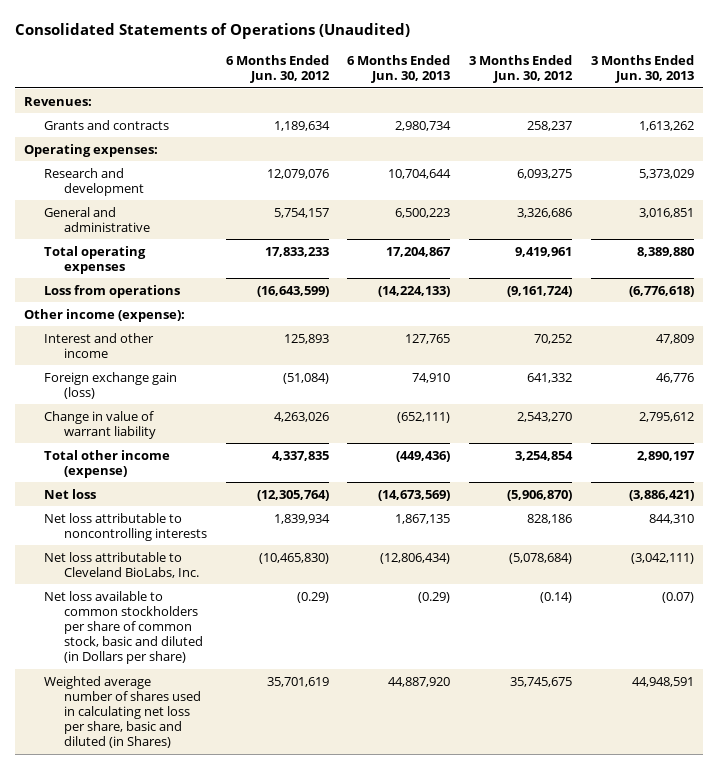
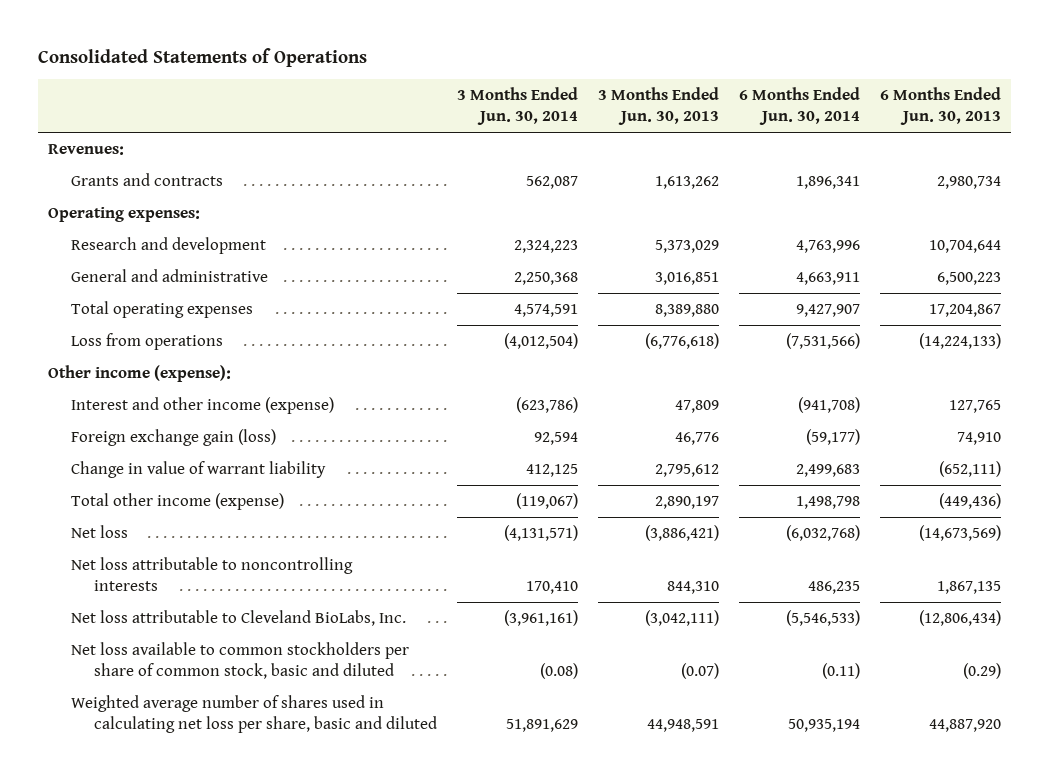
- Consolidated Statements of Operations (Unaudited)
+ Consolidated Statements of Operations
- | 6 Months Ended Jun. 30, 2012 | 6 Months Ended Jun. 30, 2013 | 3 Months Ended Jun. 30, 2012 | 3 Months Ended Jun. 30, 2013
+ | 3 Months Ended Jun. 30, 2014 | 3 Months Ended Jun. 30, 2013 | 6 Months Ended Jun. 30, 2014 | 6 Months Ended Jun. 30, 2013
- Interest and other income | 125,893 | 127,765 | 70,252 | 47,809
+ Interest and other income (expense) | (623,786) | 47,809 | (941,708) | 127,765
- Net loss available to common stockholders per share of common stock, basic and diluted (in Dollars per share) | (0.29) | (0.29) | (0.14) | (0.07)
- Weighted average number of shares used in calculating net loss per share, basic and diluted (in Shares) | 35,701,619 | 44,887,920 | 35,745,675 | 44,948,591
+ Net loss available to common stockholders per share of common stock, basic and diluted | (0.08) | (0.07) | (0.11) | (0.29)
+ Weighted average number of shares used in calculating net loss per share, basic and diluted | 51,891,629 | 44,948,591 | 50,935,194 | 44,887,920

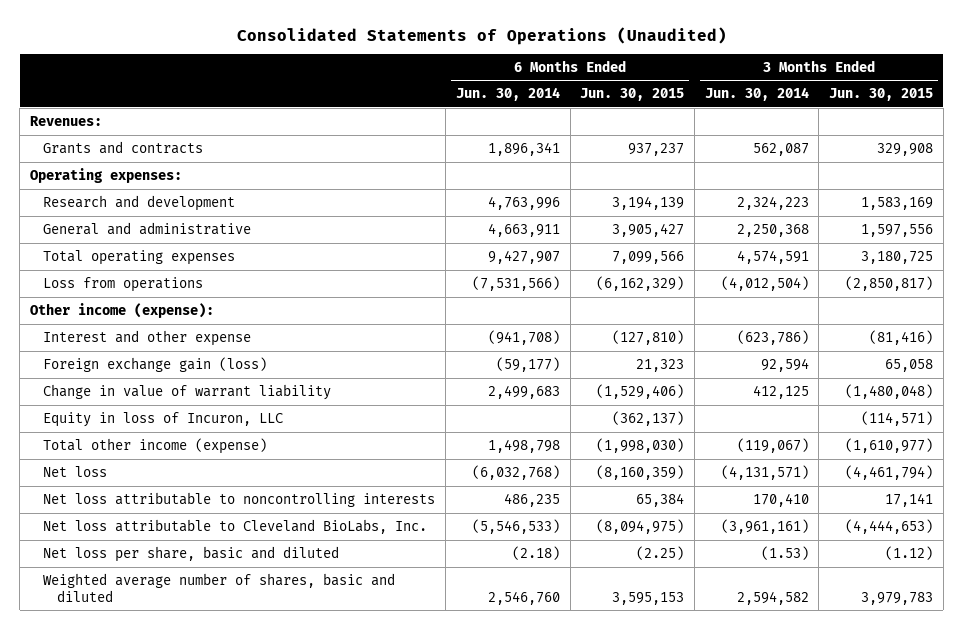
- Consolidated Statements of Operations
+ Consolidated Statements of Operations (Unaudited)
- | 3 Months Ended Jun. 30, 2014 | 3 Months Ended Jun. 30, 2013 | 6 Months Ended Jun. 30, 2014 | 6 Months Ended Jun. 30, 2013
+ | 6 Months Ended Jun. 30, 2014 | 6 Months Ended Jun. 30, 2015 | 3 Months Ended Jun. 30, 2014 | 3 Months Ended Jun. 30, 2015
- Interest and other income (expense) | (623,786) | 47,809 | (941,708) | 127,765
+ Interest and other expense | (941,708) | (127,810) | (623,786) | (81,416)
+ Equity in loss of Incuron, LLC | | (362,137) | | (114,571)
- Net loss available to common stockholders per share of common stock, basic and diluted | (0.08) | (0.07) | (0.11) | (0.29)
- Weighted average number of shares used in calculating net loss per share, basic and diluted | 51,891,629 | 44,948,591 | 50,935,194 | 44,887,920
+ Net loss per share, basic and diluted | (2.18) | (2.25) | (1.53) | (1.12)
+ Weighted average number of shares, basic and diluted | 2,546,760 | 3,595,153 | 2,594,582 | 3,979,783

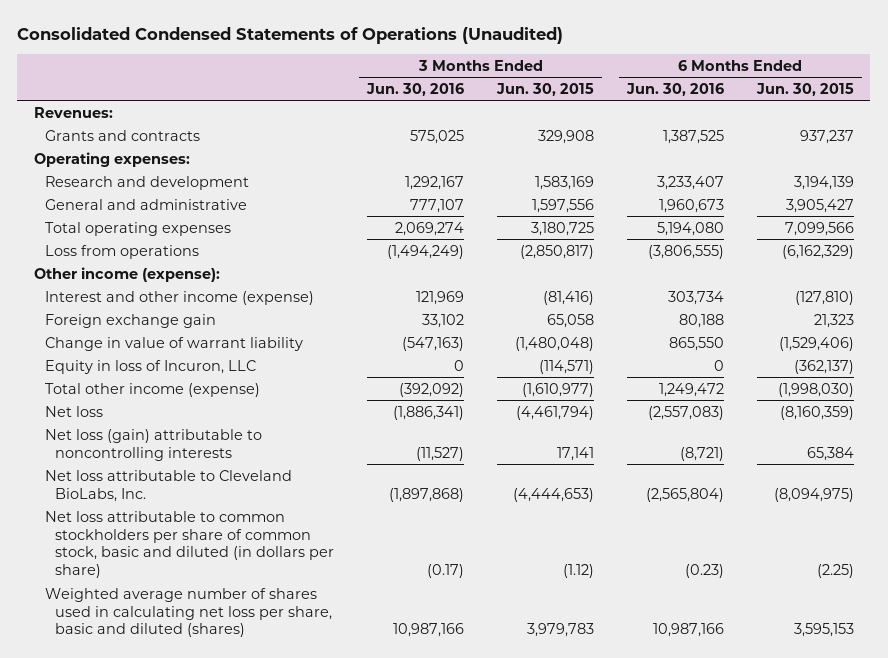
- Consolidated Statements of Operations (Unaudited)
+ Consolidated Condensed Statements of Operations (Unaudited)
- | 6 Months Ended Jun. 30, 2014 | 6 Months Ended Jun. 30, 2015 | 3 Months Ended Jun. 30, 2014 | 3 Months Ended Jun. 30, 2015
+ | 3 Months Ended Jun. 30, 2016 | 3 Months Ended Jun. 30, 2015 | 6 Months Ended Jun. 30, 2016 | 6 Months Ended Jun. 30, 2015
- Interest and other expense | (941,708) | (127,810) | (623,786) | (81,416)
- Foreign exchange gain (loss) | (59,177) | 21,323 | 92,594 | 65,058
+ Interest and other income (expense) | 121,969 | (81,416) | 303,734 | (127,810)
+ Foreign exchange gain | 33,102 | 65,058 | 80,188 | 21,323
- Net loss attributable to noncontrolling interests | 486,235 | 65,384 | 170,410 | 17,141
+ Net loss (gain) attributable to noncontrolling interests | (11,527) | 17,141 | (8,721) | 65,384
- Net loss per share, basic and diluted | (2.18) | (2.25) | (1.53) | (1.12)
- Weighted average number of shares, basic and diluted | 2,546,760 | 3,595,153 | 2,594,582 | 3,979,783
+ Net loss attributable to common stockholders per share of common stock, basic and diluted (in dollars per share) | (0.17) | (1.12) | (0.23) | (2.25)
+ Weighted average number of shares used in calculating net loss per share, basic and diluted (shares) | 10,987,166 | 3,979,783 | 10,987,166 | 3,595,153

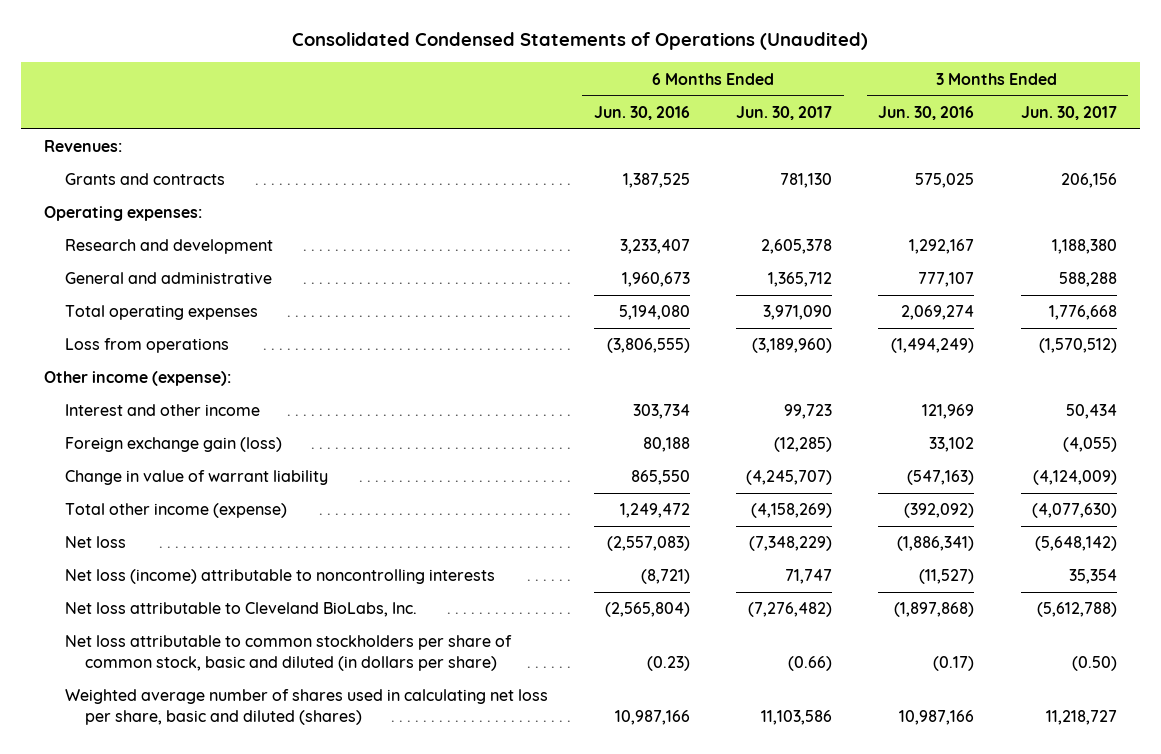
- | 3 Months Ended Jun. 30, 2016 | 3 Months Ended Jun. 30, 2015 | 6 Months Ended Jun. 30, 2016 | 6 Months Ended Jun. 30, 2015
+ | 6 Months Ended Jun. 30, 2016 | 6 Months Ended Jun. 30, 2017 | 3 Months Ended Jun. 30, 2016 | 3 Months Ended Jun. 30, 2017
- Interest and other income (expense) | 121,969 | (81,416) | 303,734 | (127,810)
- Foreign exchange gain | 33,102 | 65,058 | 80,188 | 21,323
+ Interest and other income | 303,734 | 99,723 | 121,969 | 50,434
+ Foreign exchange gain (loss) | 80,188 | (12,285) | 33,102 | (4,055)
- Equity in loss of Incuron, LLC | 0 | (114,571) | 0 | (362,137)
- Net loss (gain) attributable to noncontrolling interests | (11,527) | 17,141 | (8,721) | 65,384
+ Net loss (income) attributable to noncontrolling interests | (8,721) | 71,747 | (11,527) | 35,354

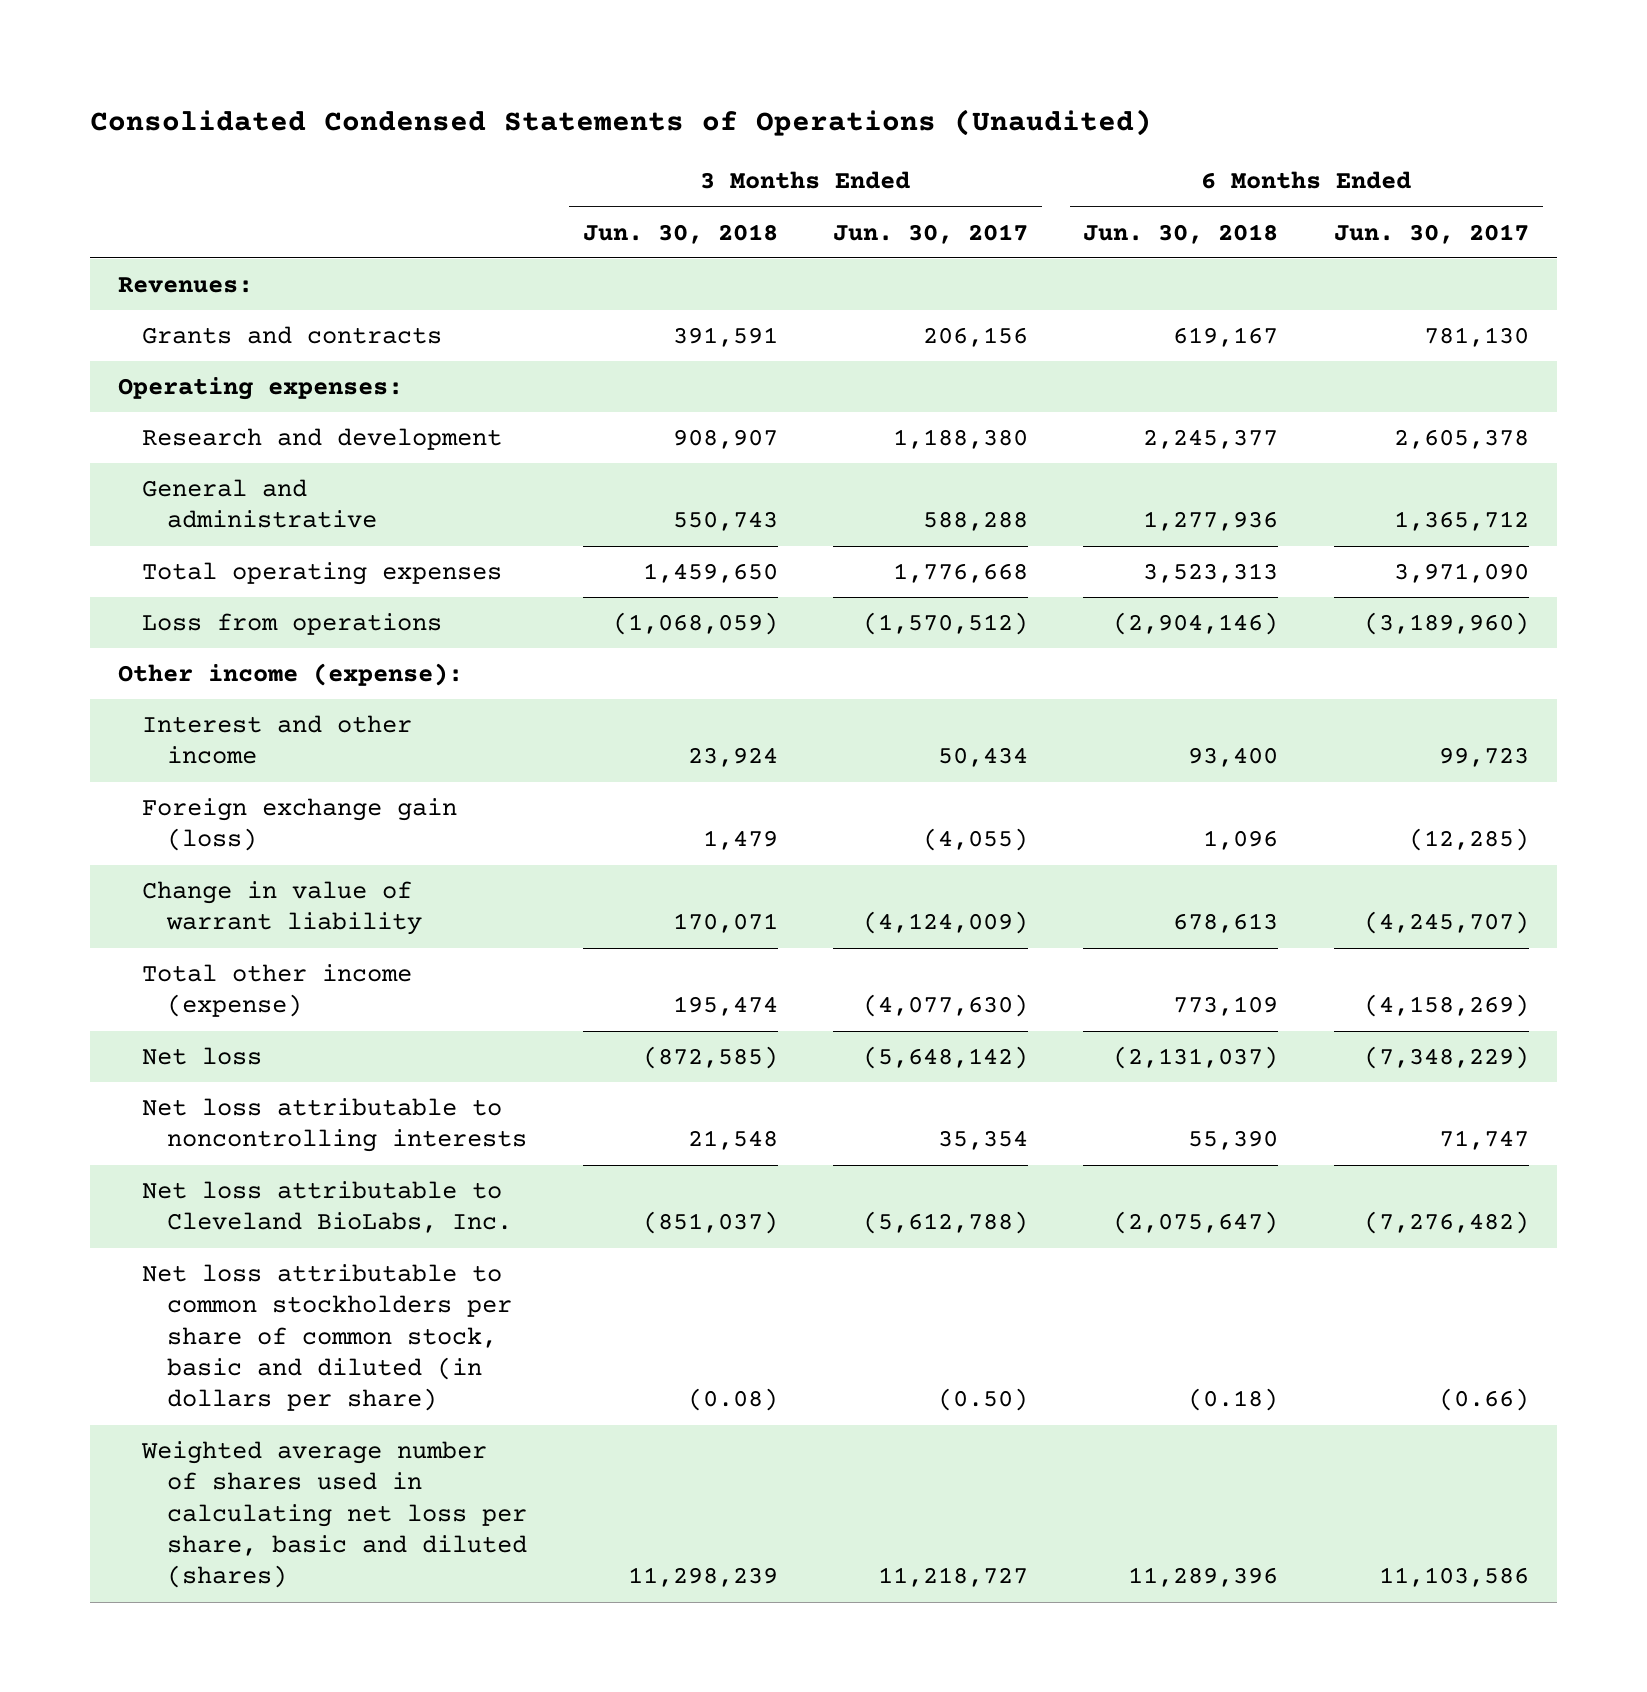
- | 6 Months Ended Jun. 30, 2016 | 6 Months Ended Jun. 30, 2017 | 3 Months Ended Jun. 30, 2016 | 3 Months Ended Jun. 30, 2017
+ | 3 Months Ended Jun. 30, 2018 | 3 Months Ended Jun. 30, 2017 | 6 Months Ended Jun. 30, 2018 | 6 Months Ended Jun. 30, 2017
- Net loss (income) attributable to noncontrolling interests | (8,721) | 71,747 | (11,527) | 35,354
+ Net loss attributable to noncontrolling interests | 21,548 | 35,354 | 55,390 | 71,747

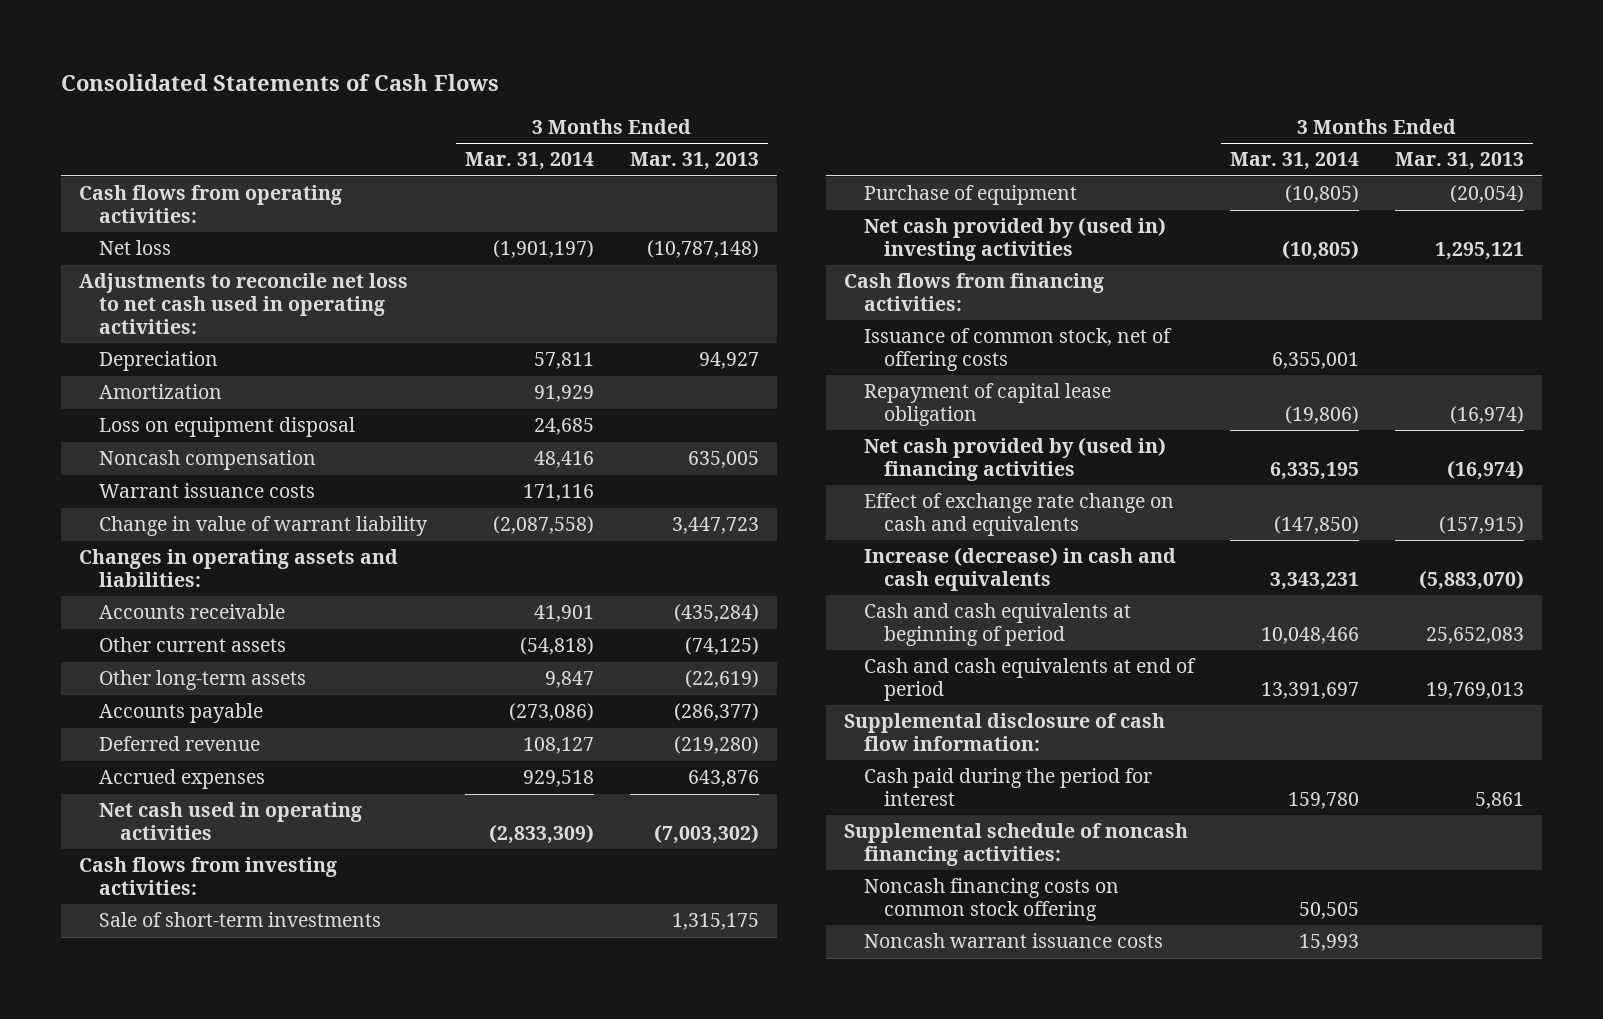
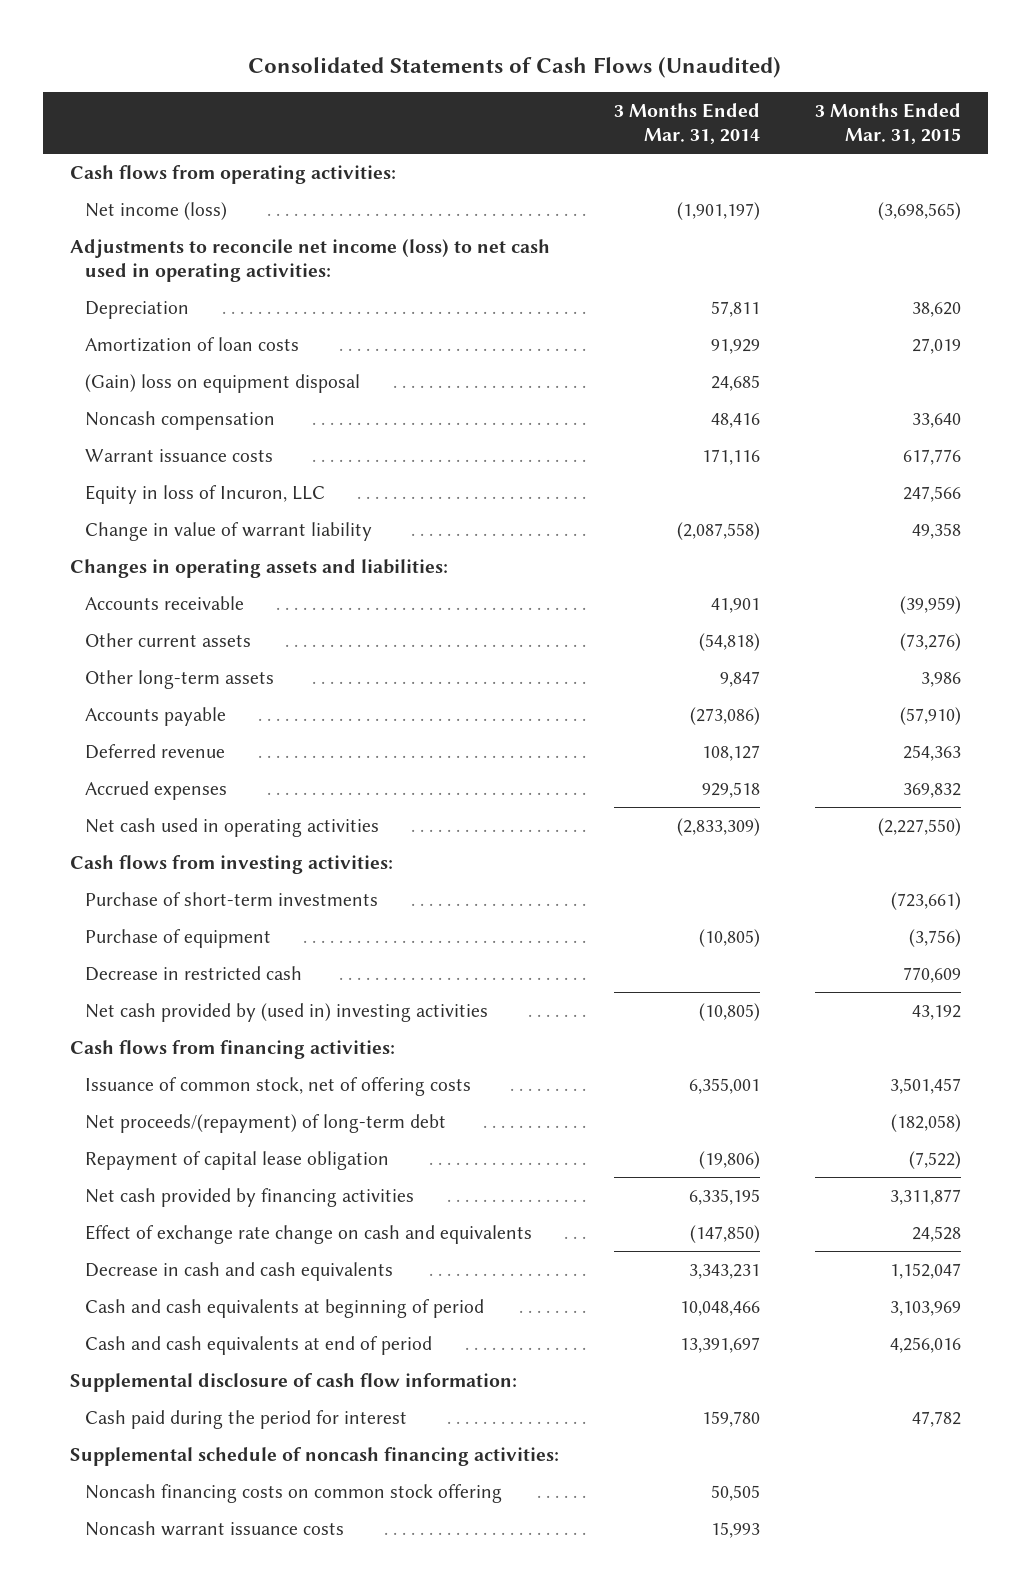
- Consolidated Statements of Cash Flows
+ Consolidated Statements of Cash Flows (Unaudited)
- | 3 Months Ended Mar. 31, 2014 | 3 Months Ended Mar. 31, 2013
+ | 3 Months Ended Mar. 31, 2014 | 3 Months Ended Mar. 31, 2015
- Net loss | (1,901,197) | (10,787,148)
- Adjustments to reconcile net loss to net cash used in operating activities:
+ Net income (loss) | (1,901,197) | (3,698,565)
+ Adjustments to reconcile net income (loss) to net cash used in operating activities:
- Amortization | 91,929 |
- Loss on equipment disposal | 24,685 |
+ Amortization of loan costs | 91,929 | 27,019
+ (Gain) loss on equipment disposal | 24,685 |
+ Equity in loss of Incuron, LLC | | 247,566
- Sale of short-term investments | | 1,315,175
+ Purchase of short-term investments | | (723,661)
+ Decrease in restricted cash | | 770,609
+ Net proceeds/(repayment) of long-term debt | | (182,058)
- Net cash provided by (used in) financing activities | 6,335,195 | (16,974)
+ Net cash provided by financing activities | 6,335,195 | 3,311,877
- Increase (decrease) in cash and cash equivalents | 3,343,231 | (5,883,070)
+ Decrease in cash and cash equivalents | 3,343,231 | 1,152,047

